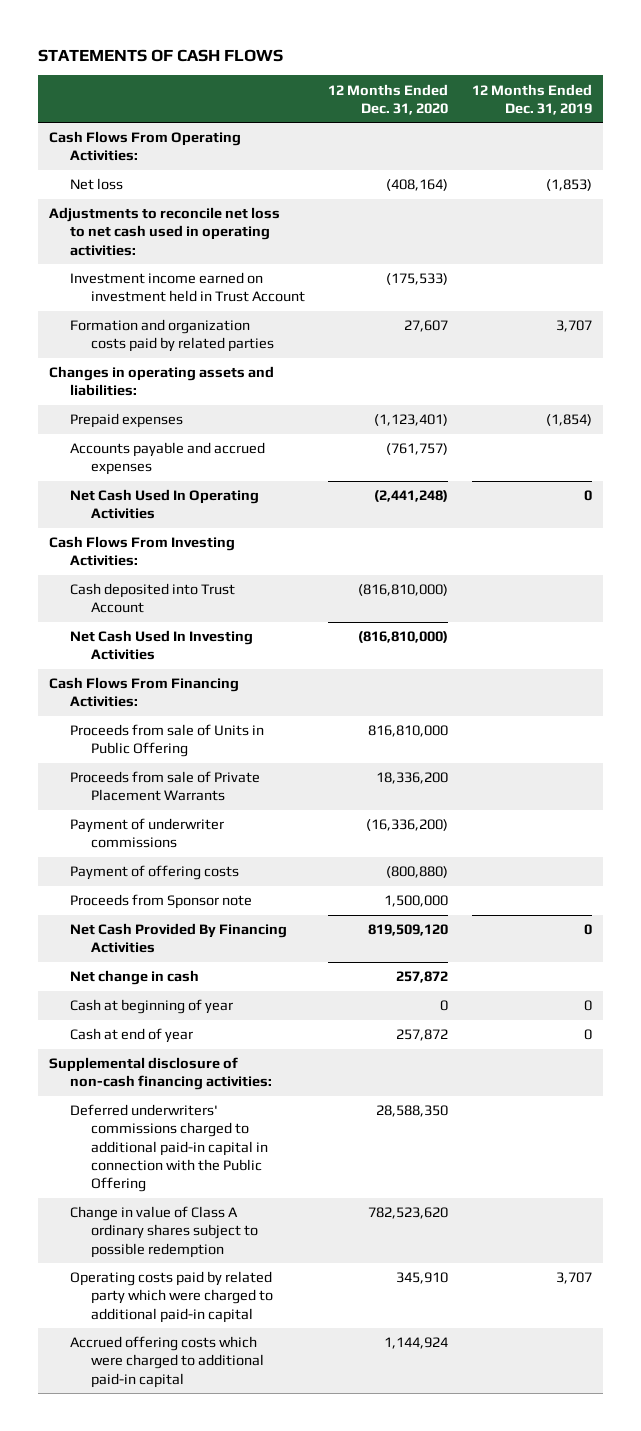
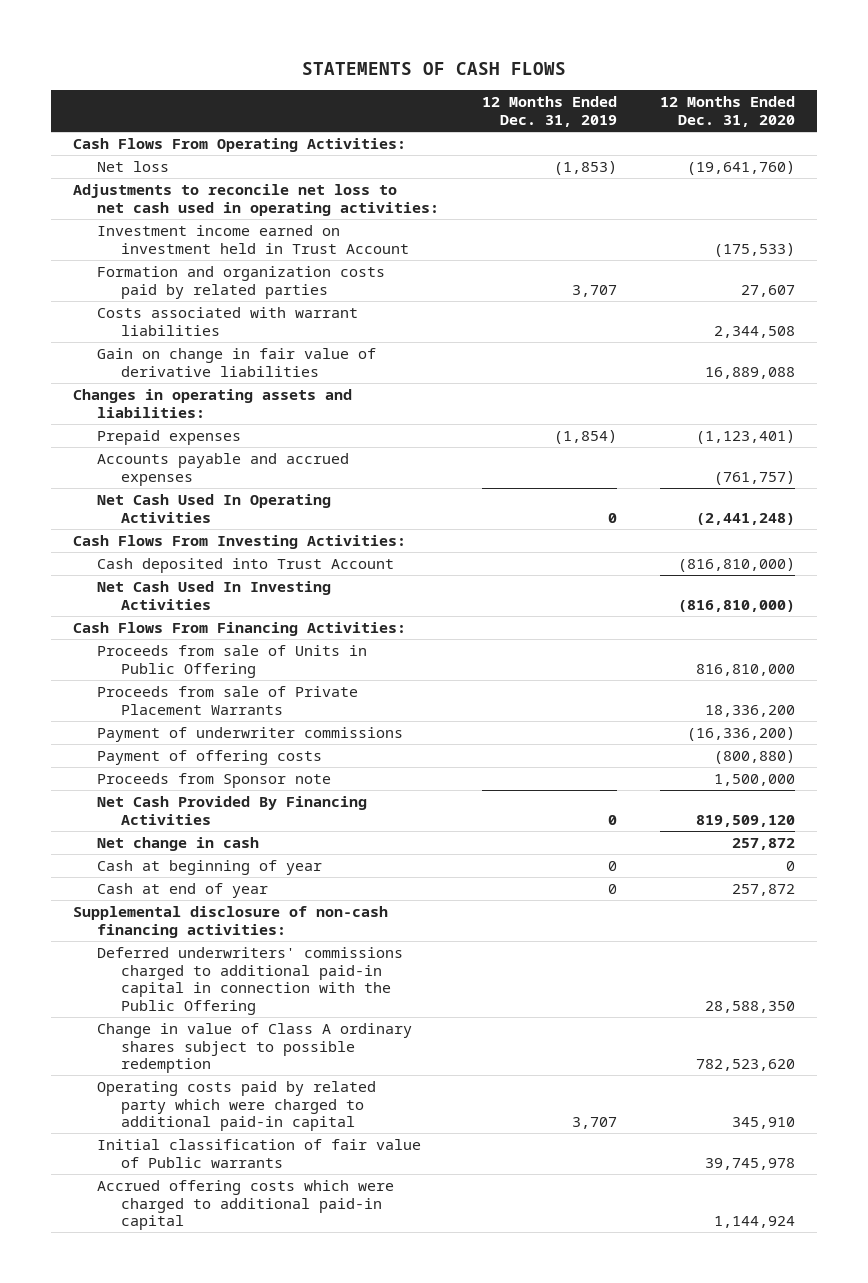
- | 12 Months Ended Dec. 31, 2020 | 12 Months Ended Dec. 31, 2019
+ | 12 Months Ended Dec. 31, 2019 | 12 Months Ended Dec. 31, 2020
- Net loss | (408,164) | (1,853)
+ Net loss | (1,853) | (19,641,760)
+ Costs associated with warrant liabilities | | 2,344,508
+ Gain on change in fair value of derivative liabilities | | 16,889,088
+ Initial classification of fair value of Public warrants | | 39,745,978

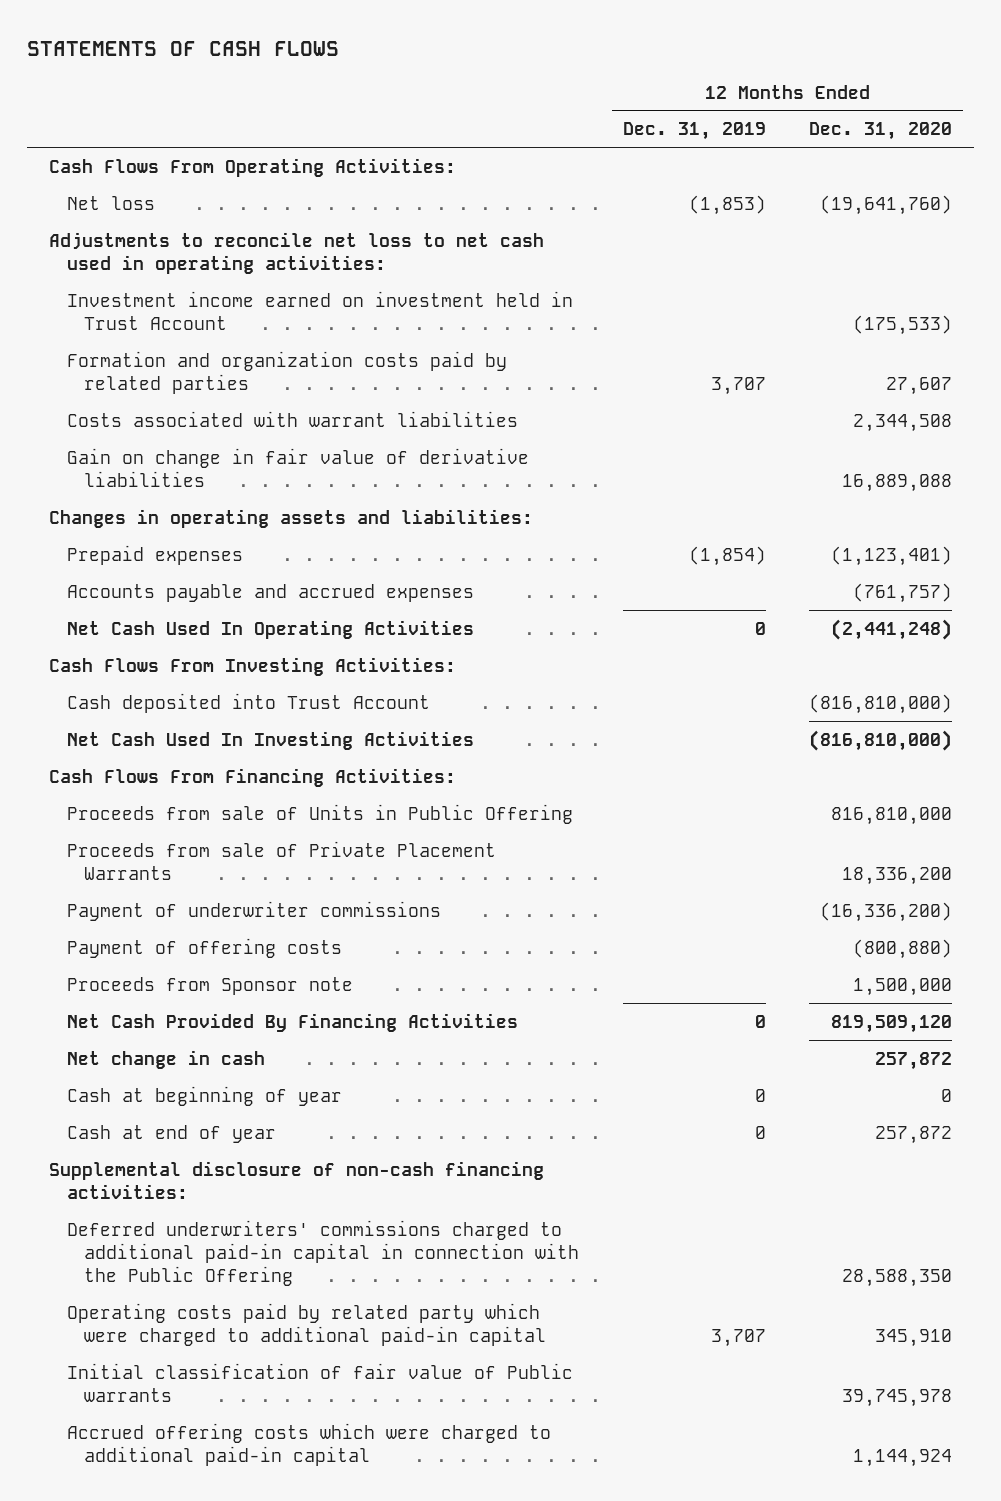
- Change in value of Class A ordinary shares subject to possible redemption | | 782,523,620

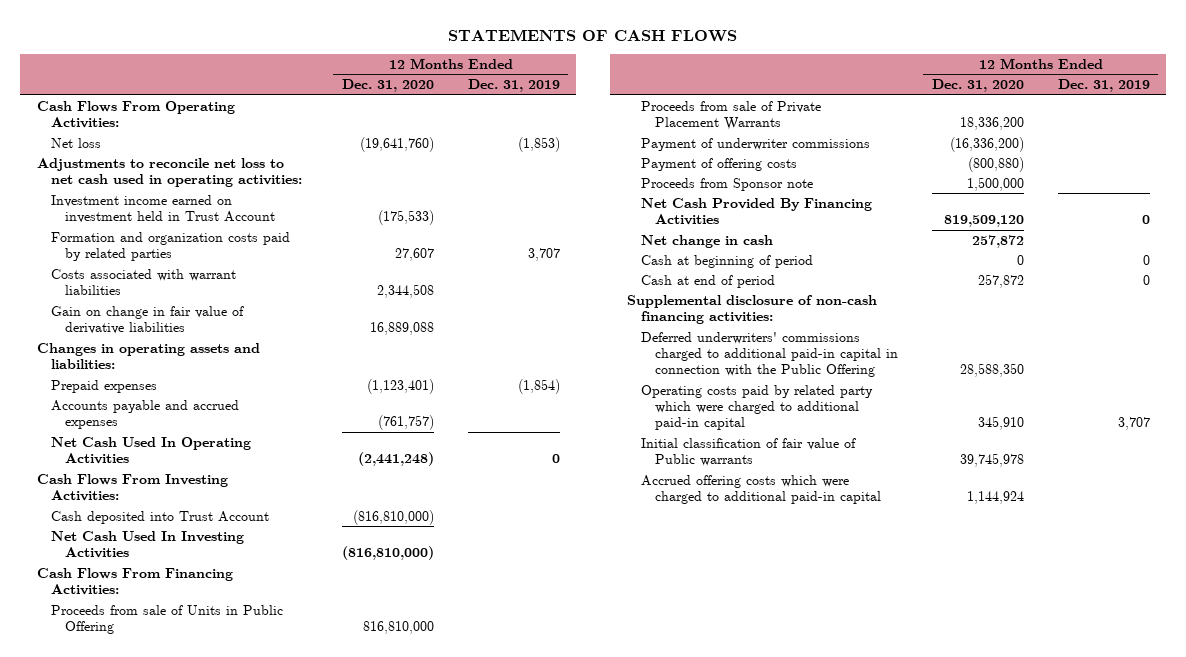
- | 12 Months Ended Dec. 31, 2019 | 12 Months Ended Dec. 31, 2020
+ | 12 Months Ended Dec. 31, 2020 | 12 Months Ended Dec. 31, 2019
- Cash at beginning of year | 0 | 0
- Cash at end of year | 0 | 257,872
+ Cash at beginning of period | 0 | 0
+ Cash at end of period | 257,872 | 0

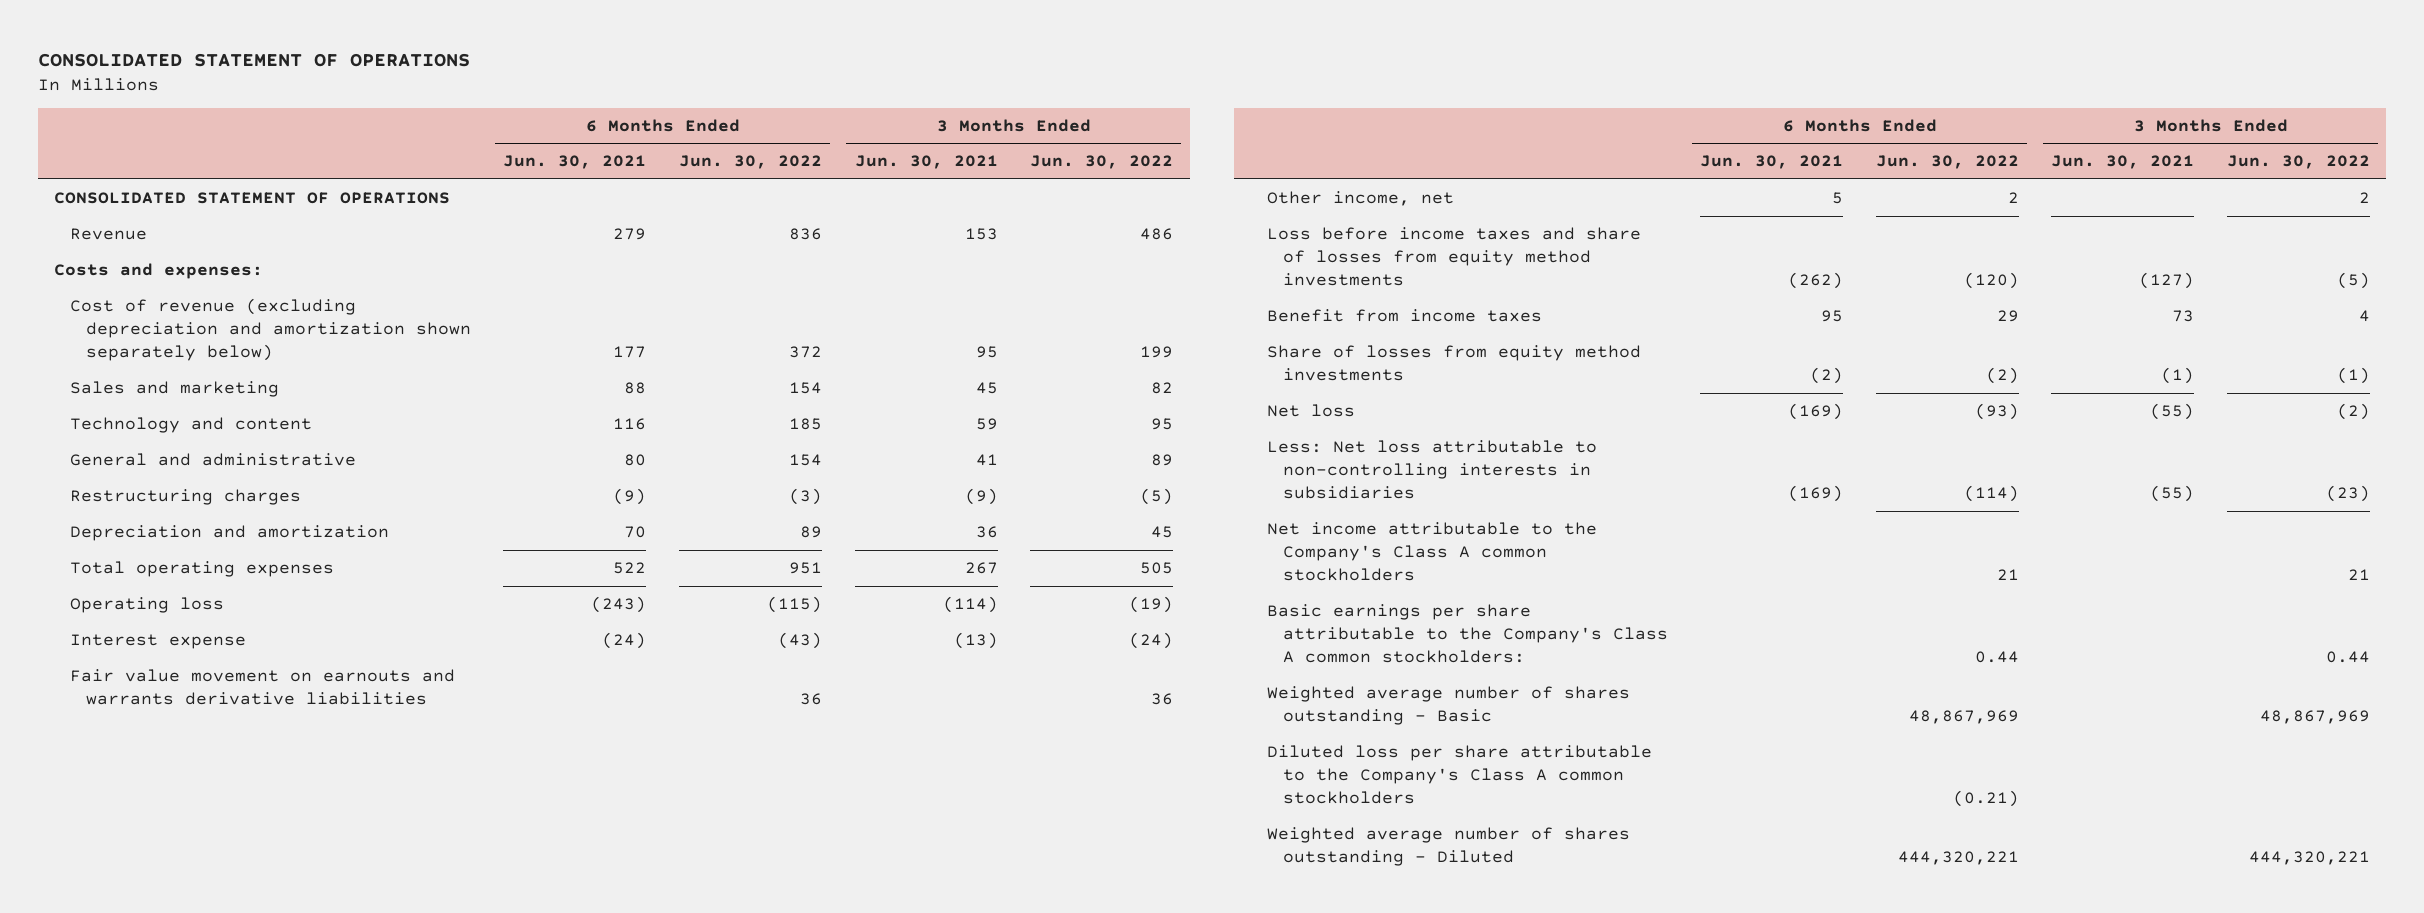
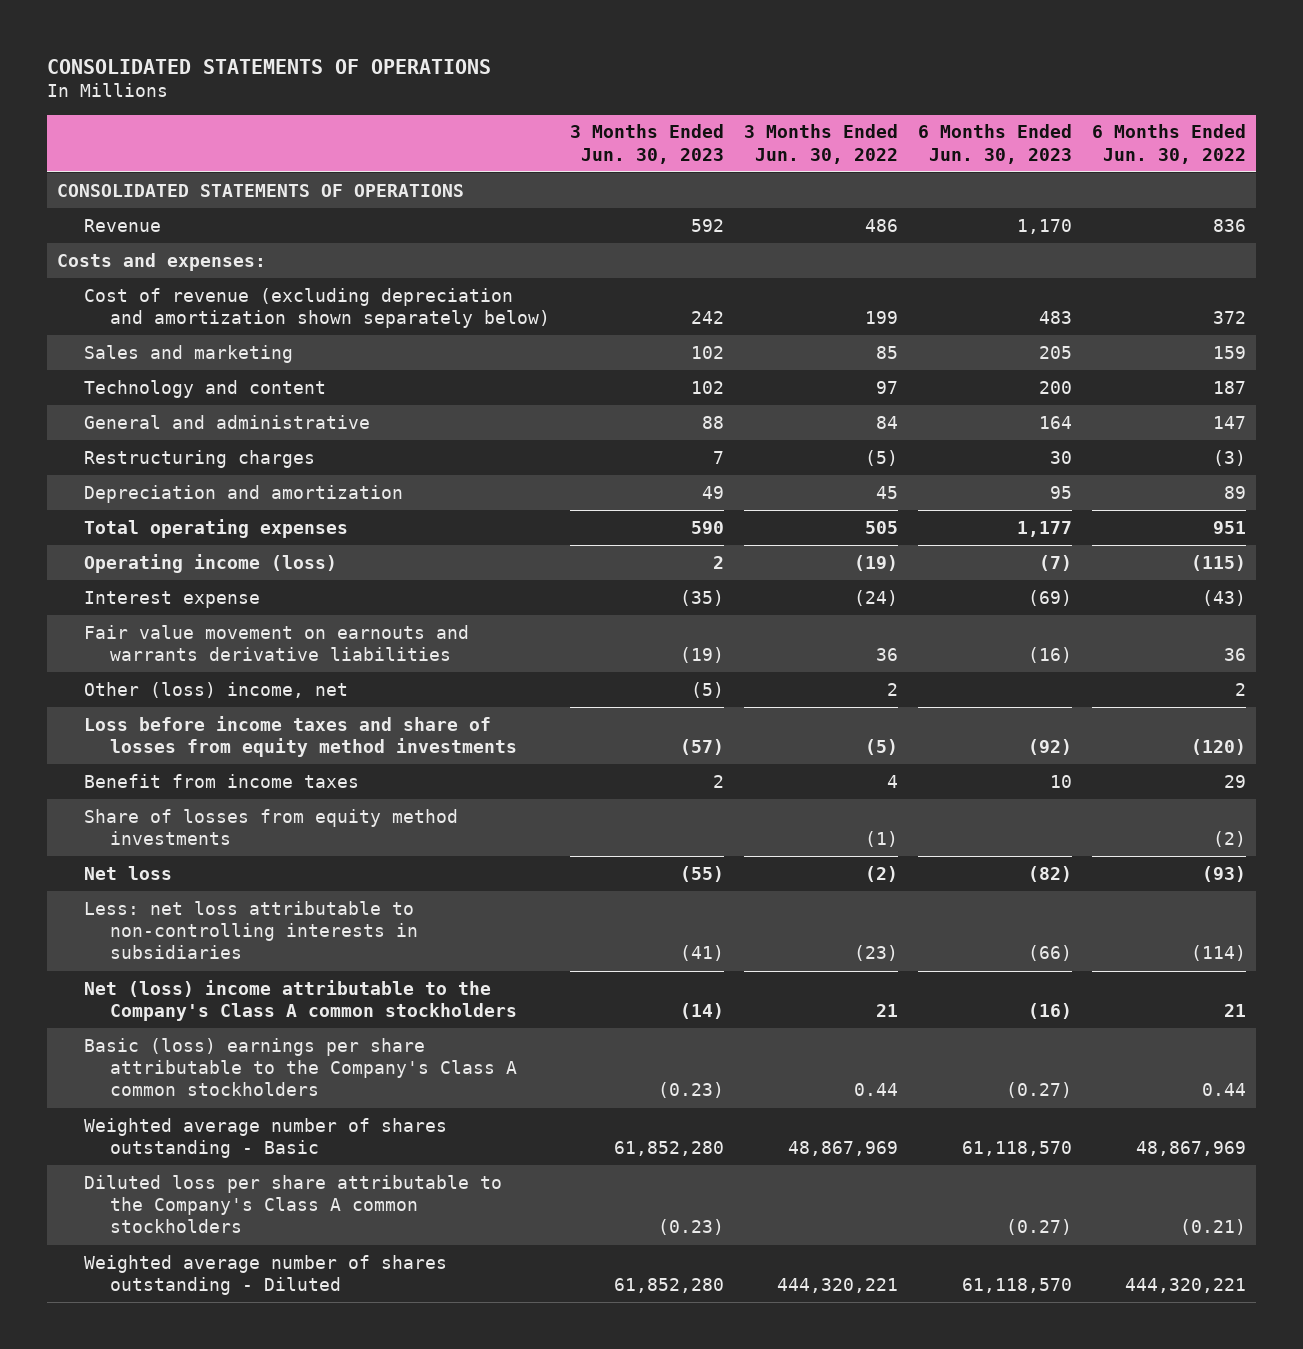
- CONSOLIDATED STATEMENT OF OPERATIONS
+ CONSOLIDATED STATEMENTS OF OPERATIONS
- | 6 Months Ended Jun. 30, 2021 | 6 Months Ended Jun. 30, 2022 | 3 Months Ended Jun. 30, 2021 | 3 Months Ended Jun. 30, 2022
+ | 3 Months Ended Jun. 30, 2023 | 3 Months Ended Jun. 30, 2022 | 6 Months Ended Jun. 30, 2023 | 6 Months Ended Jun. 30, 2022
- CONSOLIDATED STATEMENT OF OPERATIONS
+ CONSOLIDATED STATEMENTS OF OPERATIONS
- Sales and marketing | 88 | 154 | 45 | 82
- Technology and content | 116 | 185 | 59 | 95
- General and administrative | 80 | 154 | 41 | 89
+ Sales and marketing | 102 | 85 | 205 | 159
+ Technology and content | 102 | 97 | 200 | 187
+ General and administrative | 88 | 84 | 164 | 147
- Operating loss | (243) | (115) | (114) | (19)
+ Operating income (loss) | 2 | (19) | (7) | (115)
- Other income, net | 5 | 2 | | 2
+ Other (loss) income, net | (5) | 2 | | 2
- Less: Net loss attributable to non-controlling interests in subsidiaries | (169) | (114) | (55) | (23)
- Net income attributable to the Company's Class A common stockholders | | 21 | | 21
- Basic earnings per share attributable to the Company's Class A common stockholders: | | 0.44 | | 0.44
+ Less: net loss attributable to non-controlling interests in subsidiaries | (41) | (23) | (66) | (114)
+ Net (loss) income attributable to the Company's Class A common stockholders | (14) | 21 | (16) | 21
+ Basic (loss) earnings per share attributable to the Company's Class A common stockholders | (0.23) | 0.44 | (0.27) | 0.44

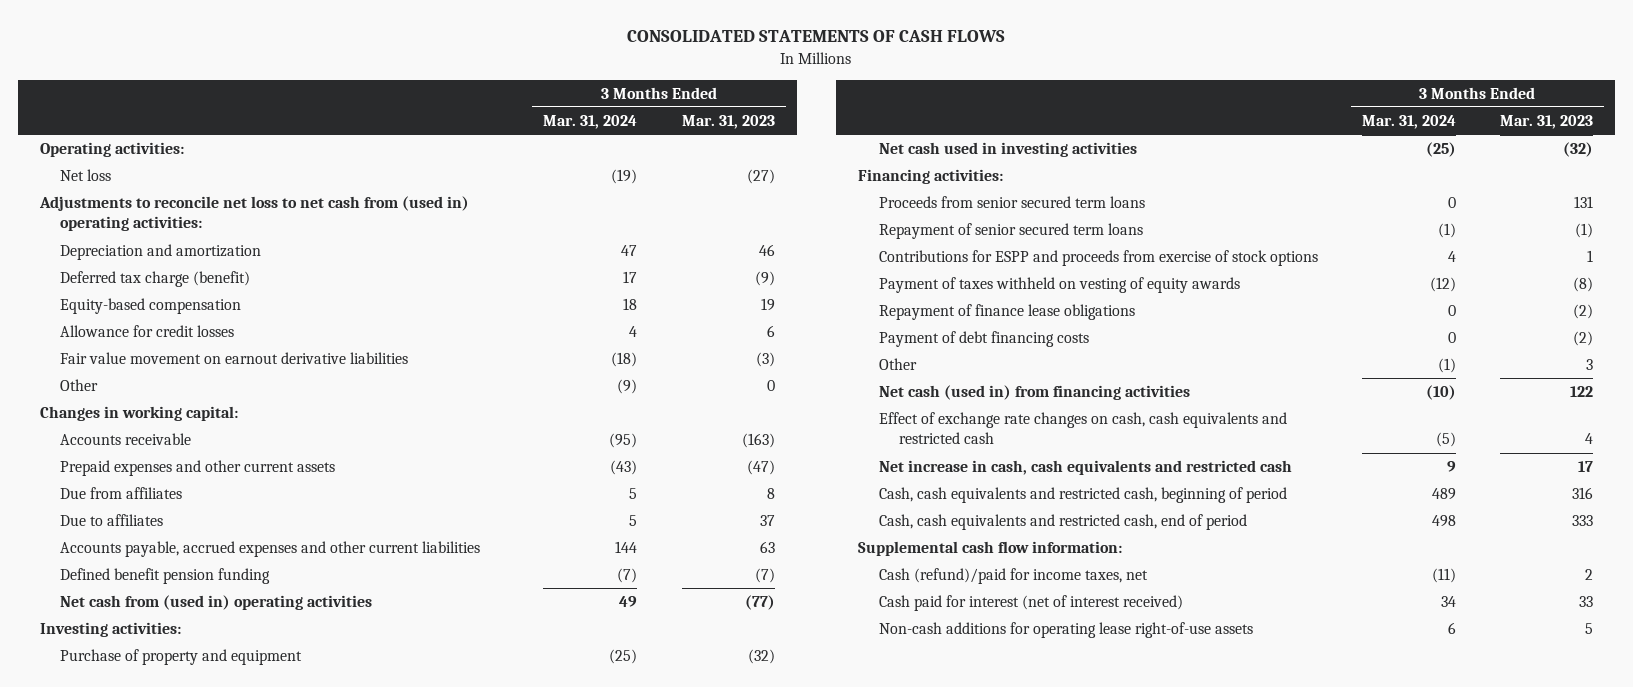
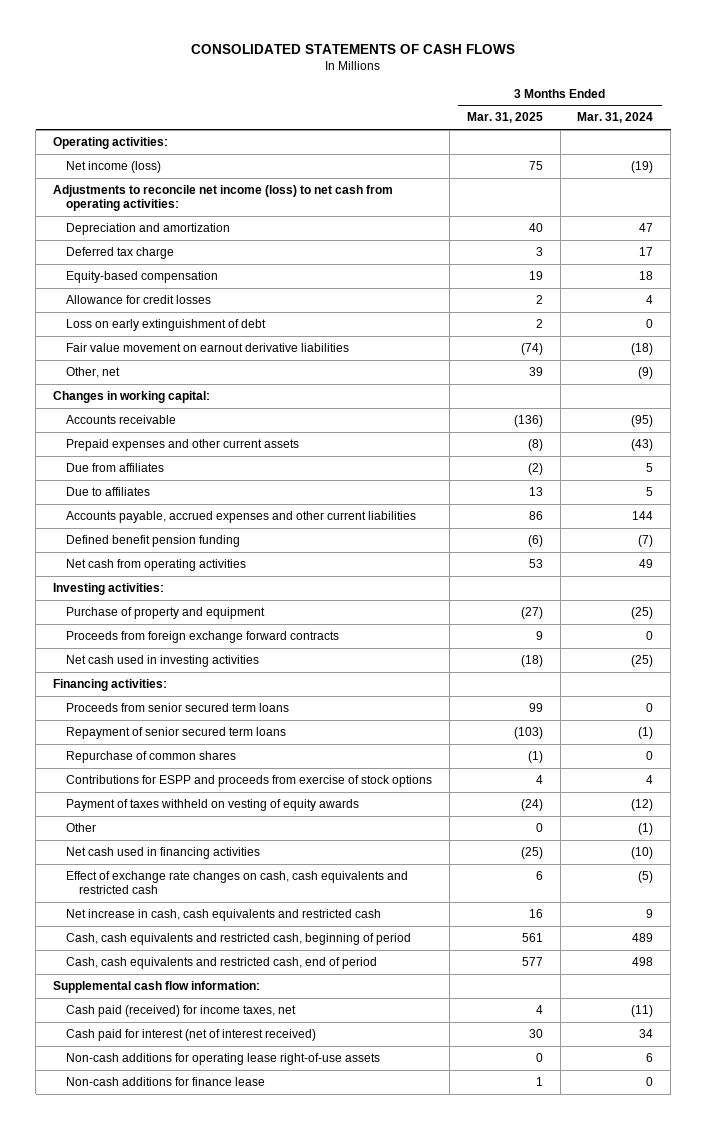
- | 3 Months Ended Mar. 31, 2024 | 3 Months Ended Mar. 31, 2023
+ | 3 Months Ended Mar. 31, 2025 | 3 Months Ended Mar. 31, 2024
- Net loss | (19) | (27)
- Adjustments to reconcile net loss to net cash from (used in) operating activities:
+ Net income (loss) | 75 | (19)
+ Adjustments to reconcile net income (loss) to net cash from operating activities:
- Deferred tax charge (benefit) | 17 | (9)
+ Deferred tax charge | 3 | 17
+ Loss on early extinguishment of debt | 2 | 0
- Other | (9) | 0
+ Other, net | 39 | (9)
- Net cash from (used in) operating activities | 49 | (77)
+ Net cash from operating activities | 53 | 49
+ Proceeds from foreign exchange forward contracts | 9 | 0
+ Repurchase of common shares | (1) | 0
- Repayment of finance lease obligations | 0 | (2)
- Payment of debt financing costs | 0 | (2)
- Net cash (used in) from financing activities | (10) | 122
+ Net cash used in financing activities | (25) | (10)
- Cash (refund)/paid for income taxes, net | (11) | 2
+ Cash paid (received) for income taxes, net | 4 | (11)
+ Non-cash additions for finance lease | 1 | 0

